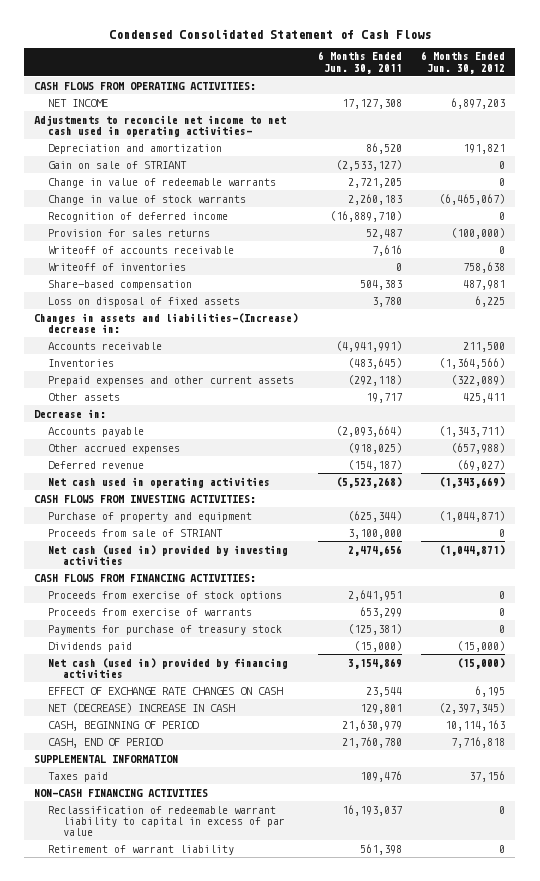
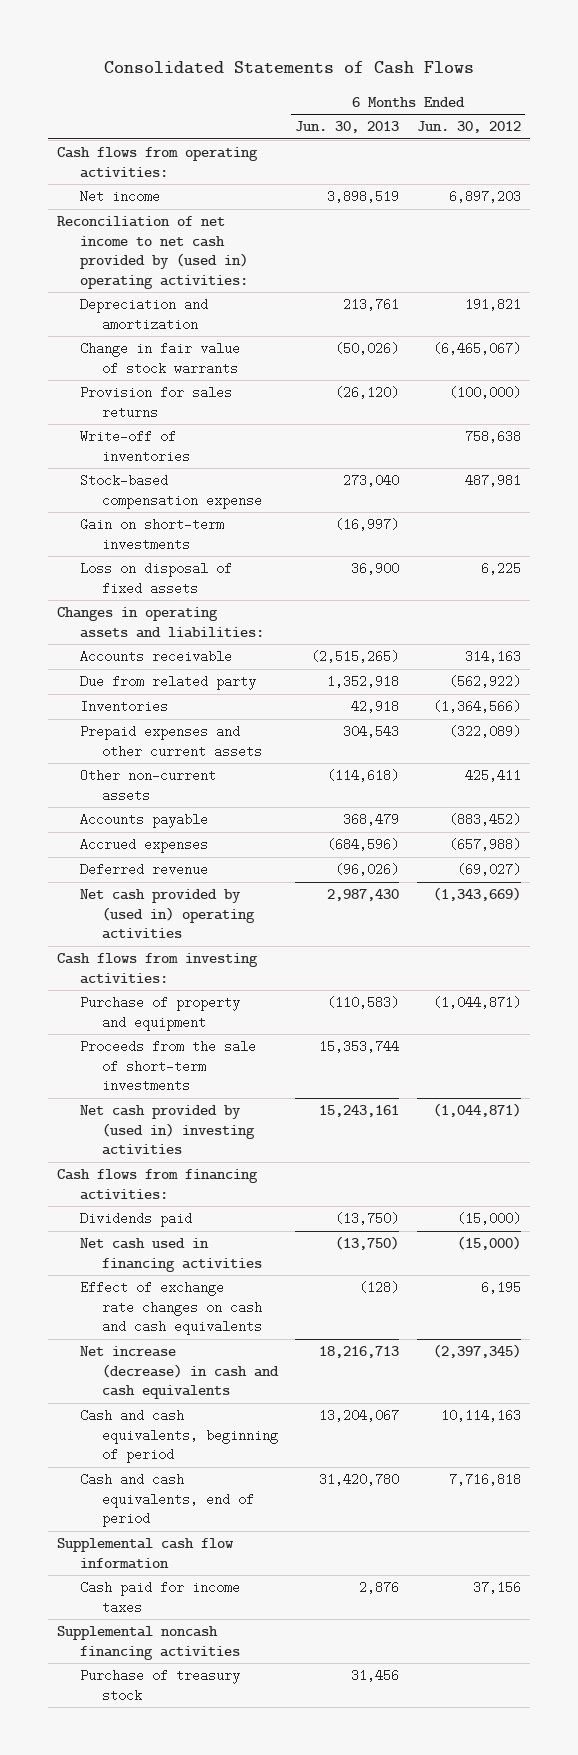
- Condensed Consolidated Statement of Cash Flows
+ Consolidated Statements of Cash Flows
- | 6 Months Ended Jun. 30, 2011 | 6 Months Ended Jun. 30, 2012
+ | 6 Months Ended Jun. 30, 2013 | 6 Months Ended Jun. 30, 2012
- CASH FLOWS FROM OPERATING ACTIVITIES:
- NET INCOME | 17,127,308 | 6,897,203
- Adjustments to reconcile net income to net cash used in operating activities-
+ Cash flows from operating activities:
+ Net income | 3,898,519 | 6,897,203
+ Reconciliation of net income to net cash provided by (used in) operating activities:
- Gain on sale of STRIANT | (2,533,127) | 0
- Change in value of redeemable warrants | 2,721,205 | 0
- Change in value of stock warrants | 2,260,183 | (6,465,067)
- Recognition of deferred income | (16,889,710) | 0
+ Change in fair value of stock warrants | (50,026) | (6,465,067)
- Writeoff of accounts receivable | 7,616 | 0
- Writeoff of inventories | 0 | 758,638
- Share-based compensation | 504,383 | 487,981
+ Write-off of inventories | | 758,638
+ Stock-based compensation expense | 273,040 | 487,981
+ Gain on short-term investments | (16,997) |
- Changes in assets and liabilities-(Increase) decrease in:
- Accounts receivable | (4,941,991) | 211,500
+ Changes in operating assets and liabilities:
+ Accounts receivable | (2,515,265) | 314,163
+ Due from related party | 1,352,918 | (562,922)
- Other assets | 19,717 | 425,411
- Decrease in:
- Accounts payable | (2,093,664) | (1,343,711)
- Other accrued expenses | (918,025) | (657,988)
+ Other non-current assets | (114,618) | 425,411
+ Accounts payable | 368,479 | (883,452)
+ Accrued expenses | (684,596) | (657,988)
- Net cash used in operating activities | (5,523,268) | (1,343,669)
- CASH FLOWS FROM INVESTING ACTIVITIES:
+ Net cash provided by (used in) operating activities | 2,987,430 | (1,343,669)
+ Cash flows from investing activities:
- Proceeds from sale of STRIANT | 3,100,000 | 0
- Net cash (used in) provided by investing activities | 2,474,656 | (1,044,871)
- CASH FLOWS FROM FINANCING ACTIVITIES:
- Proceeds from exercise of stock options | 2,641,951 | 0
- Proceeds from exercise of warrants | 653,299 | 0
- Payments for purchase of treasury stock | (125,381) | 0
+ Proceeds from the sale of short-term investments | 15,353,744 |
+ Net cash provided by (used in) investing activities | 15,243,161 | (1,044,871)
+ Cash flows from financing activities:
- Net cash (used in) provided by financing activities | 3,154,869 | (15,000)
- EFFECT OF EXCHANGE RATE CHANGES ON CASH | 23,544 | 6,195
- NET (DECREASE) INCREASE IN CASH | 129,801 | (2,397,345)
- CASH, BEGINNING OF PERIOD | 21,630,979 | 10,114,163
- CASH, END OF PERIOD | 21,760,780 | 7,716,818
- SUPPLEMENTAL INFORMATION
- Taxes paid | 109,476 | 37,156
- NON-CASH FINANCING ACTIVITIES
- Reclassification of redeemable warrant liability to capital in excess of par value | 16,193,037 | 0
- Retirement of warrant liability | 561,398 | 0
+ Net cash used in financing activities | (13,750) | (15,000)
+ Effect of exchange rate changes on cash and cash equivalents | (128) | 6,195
+ Net increase (decrease) in cash and cash equivalents | 18,216,713 | (2,397,345)
+ Cash and cash equivalents, beginning of period | 13,204,067 | 10,114,163
+ Cash and cash equivalents, end of period | 31,420,780 | 7,716,818
+ Supplemental cash flow information
+ Cash paid for income taxes | 2,876 | 37,156
+ Supplemental noncash financing activities
+ Purchase of treasury stock | 31,456 |

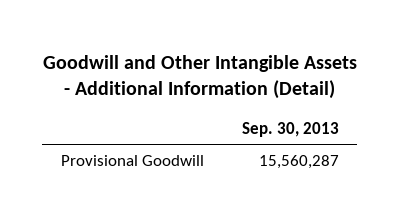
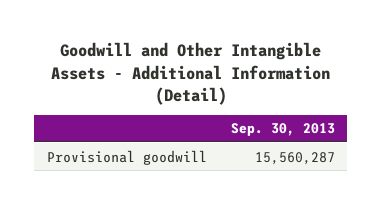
- Provisional Goodwill | 15,560,287
+ Provisional goodwill | 15,560,287

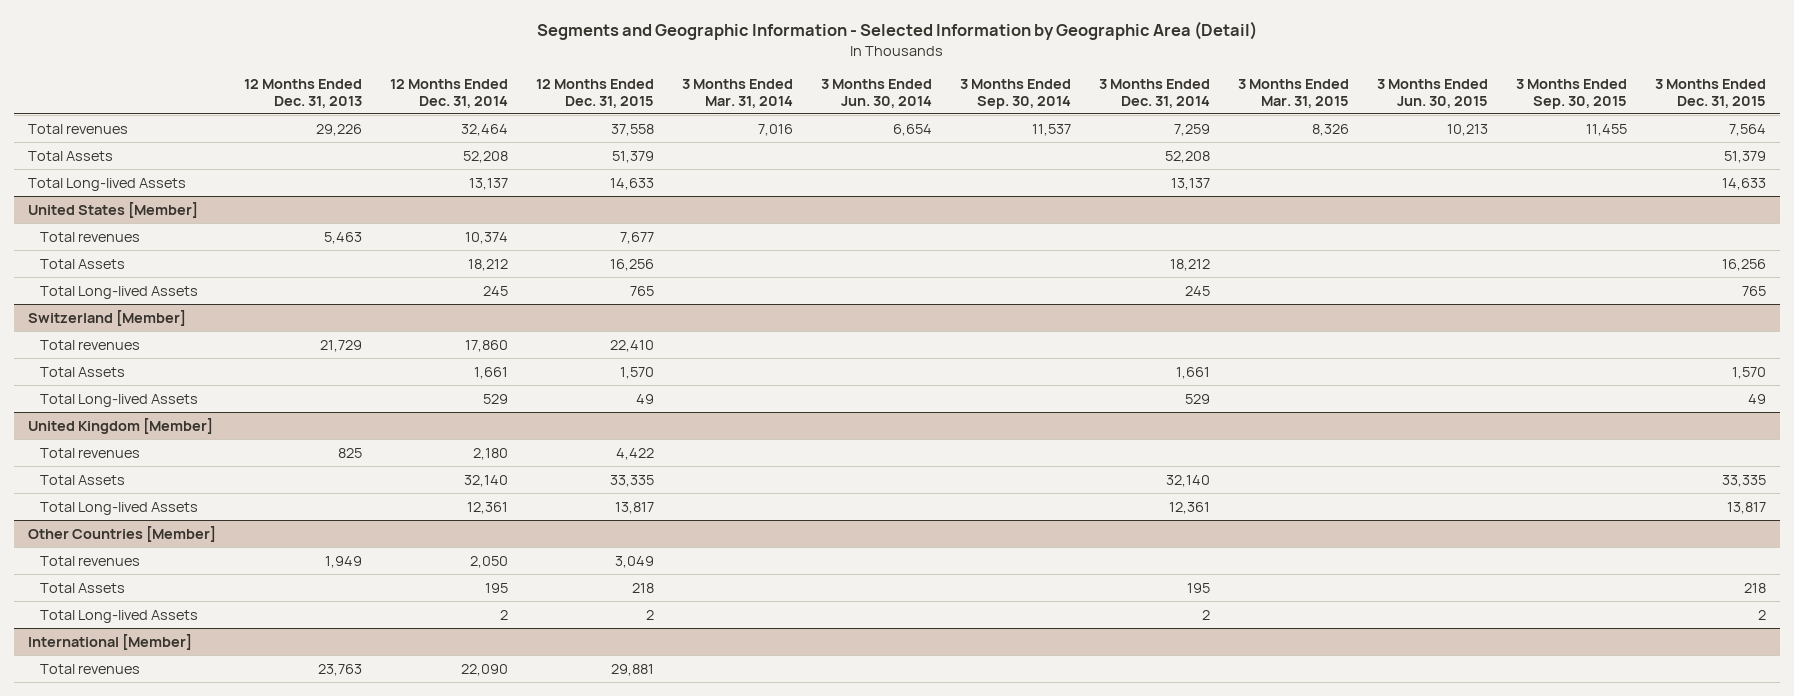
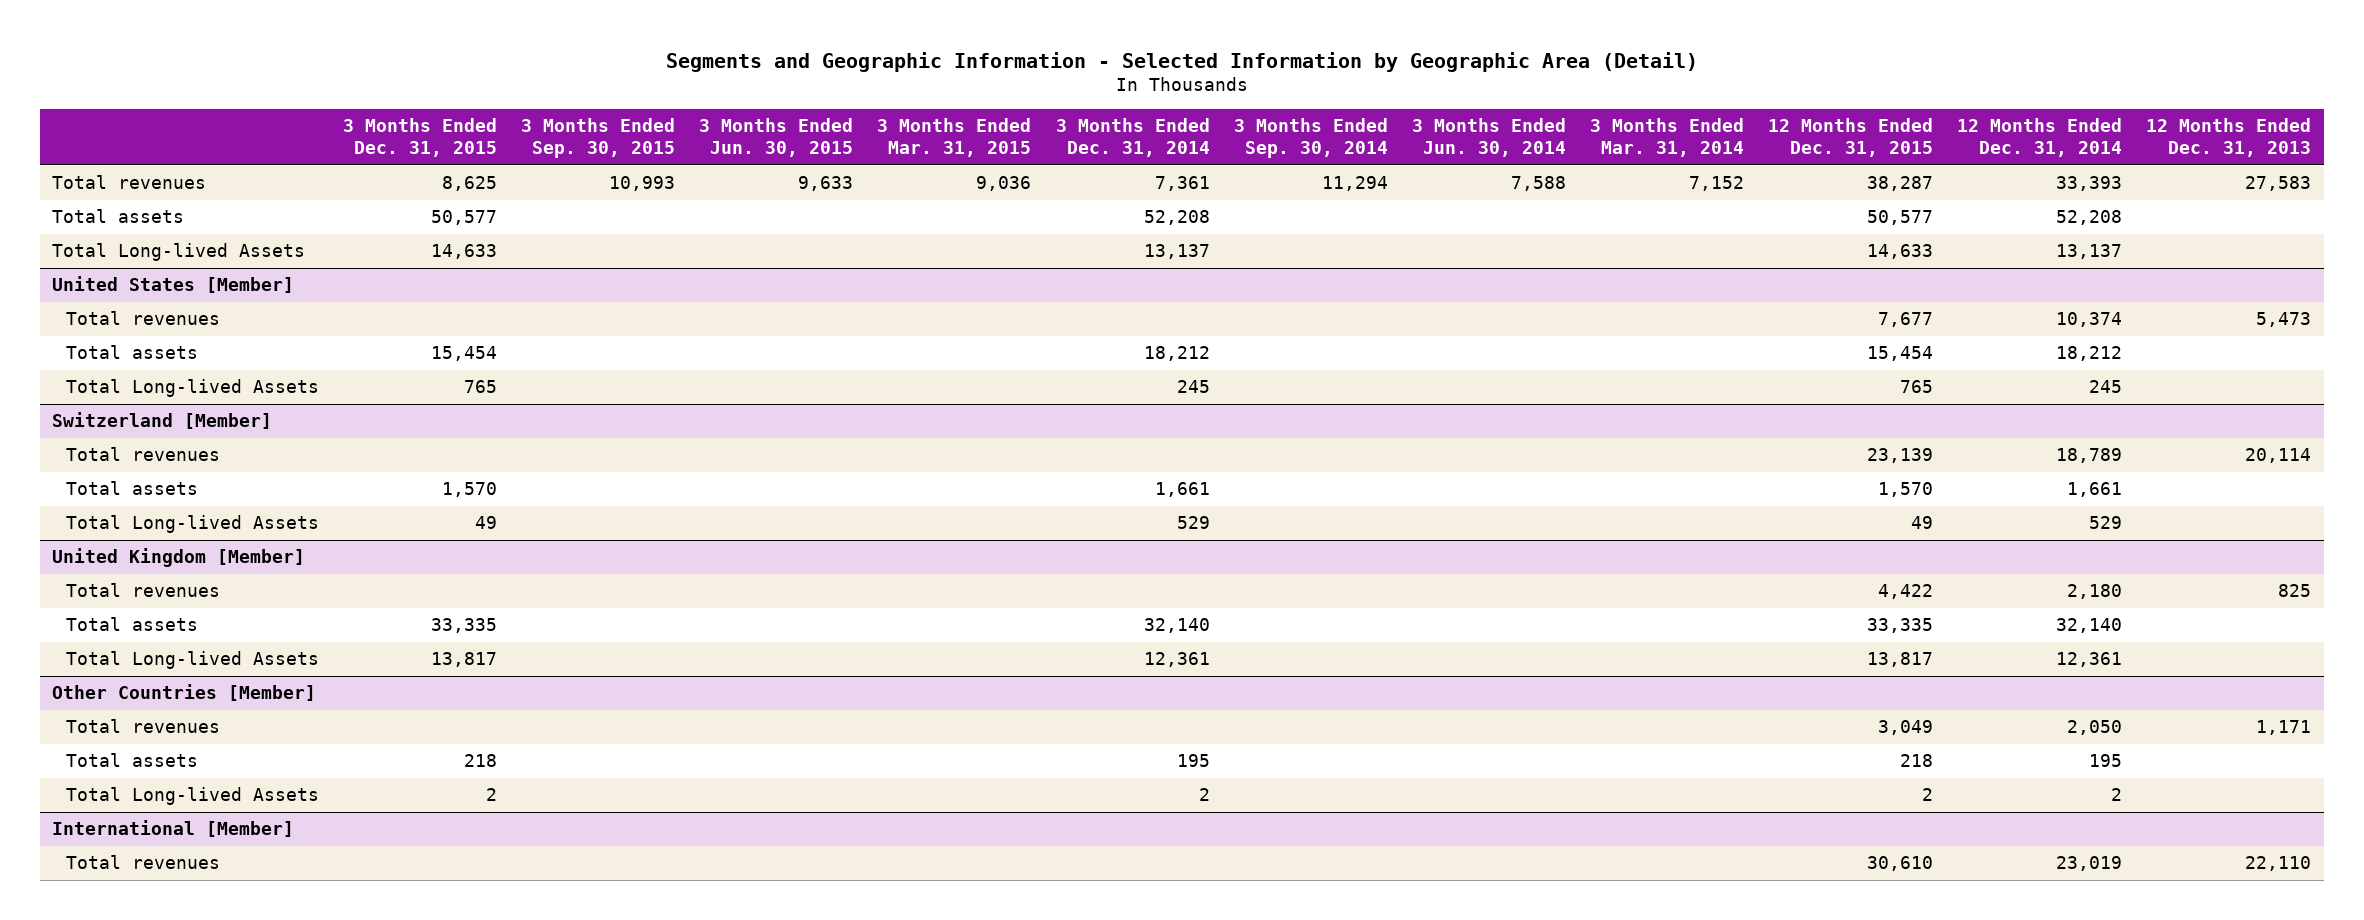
- | 12 Months Ended Dec. 31, 2013 | 12 Months Ended Dec. 31, 2014 | 12 Months Ended Dec. 31, 2015 | 3 Months Ended Mar. 31, 2014 | 3 Months Ended Jun. 30, 2014 | 3 Months Ended Sep. 30, 2014 | 3 Months Ended Dec. 31, 2014 | 3 Months Ended Mar. 31, 2015 | 3 Months Ended Jun. 30, 2015 | 3 Months Ended Sep. 30, 2015 | 3 Months Ended Dec. 31, 2015
+ | 3 Months Ended Dec. 31, 2015 | 3 Months Ended Sep. 30, 2015 | 3 Months Ended Jun. 30, 2015 | 3 Months Ended Mar. 31, 2015 | 3 Months Ended Dec. 31, 2014 | 3 Months Ended Sep. 30, 2014 | 3 Months Ended Jun. 30, 2014 | 3 Months Ended Mar. 31, 2014 | 12 Months Ended Dec. 31, 2015 | 12 Months Ended Dec. 31, 2014 | 12 Months Ended Dec. 31, 2013
- Total revenues | 29,226 | 32,464 | 37,558 | 7,016 | 6,654 | 11,537 | 7,259 | 8,326 | 10,213 | 11,455 | 7,564
- Total Assets | | 52,208 | 51,379 | | | | 52,208 | | | | 51,379
+ Total revenues | 8,625 | 10,993 | 9,633 | 9,036 | 7,361 | 11,294 | 7,588 | 7,152 | 38,287 | 33,393 | 27,583
+ Total assets | 50,577 | | | | 52,208 | | | | 50,577 | 52,208 |
@ United States [Member]
- Total revenues | 5,463 | 10,374 | 7,677 | | | | | | | |
- Total Assets | | 18,212 | 16,256 | | | | 18,212 | | | | 16,256
+ Total revenues | | | | | | | | | 7,677 | 10,374 | 5,473
+ Total assets | 15,454 | | | | 18,212 | | | | 15,454 | 18,212 |
@ Switzerland [Member]
- Total revenues | 21,729 | 17,860 | 22,410 | | | | | | | |
- Total Assets | | 1,661 | 1,570 | | | | 1,661 | | | | 1,570
+ Total revenues | | | | | | | | | 23,139 | 18,789 | 20,114
+ Total assets | 1,570 | | | | 1,661 | | | | 1,570 | 1,661 |
@ United Kingdom [Member]
- Total Assets | | 32,140 | 33,335 | | | | 32,140 | | | | 33,335
+ Total assets | 33,335 | | | | 32,140 | | | | 33,335 | 32,140 |
@ Other Countries [Member]
- Total revenues | 1,949 | 2,050 | 3,049 | | | | | | | |
- Total Assets | | 195 | 218 | | | | 195 | | | | 218
+ Total revenues | | | | | | | | | 3,049 | 2,050 | 1,171
+ Total assets | 218 | | | | 195 | | | | 218 | 195 |
@ International [Member]
- Total revenues | 23,763 | 22,090 | 29,881 | | | | | | | |
+ Total revenues | | | | | | | | | 30,610 | 23,019 | 22,110

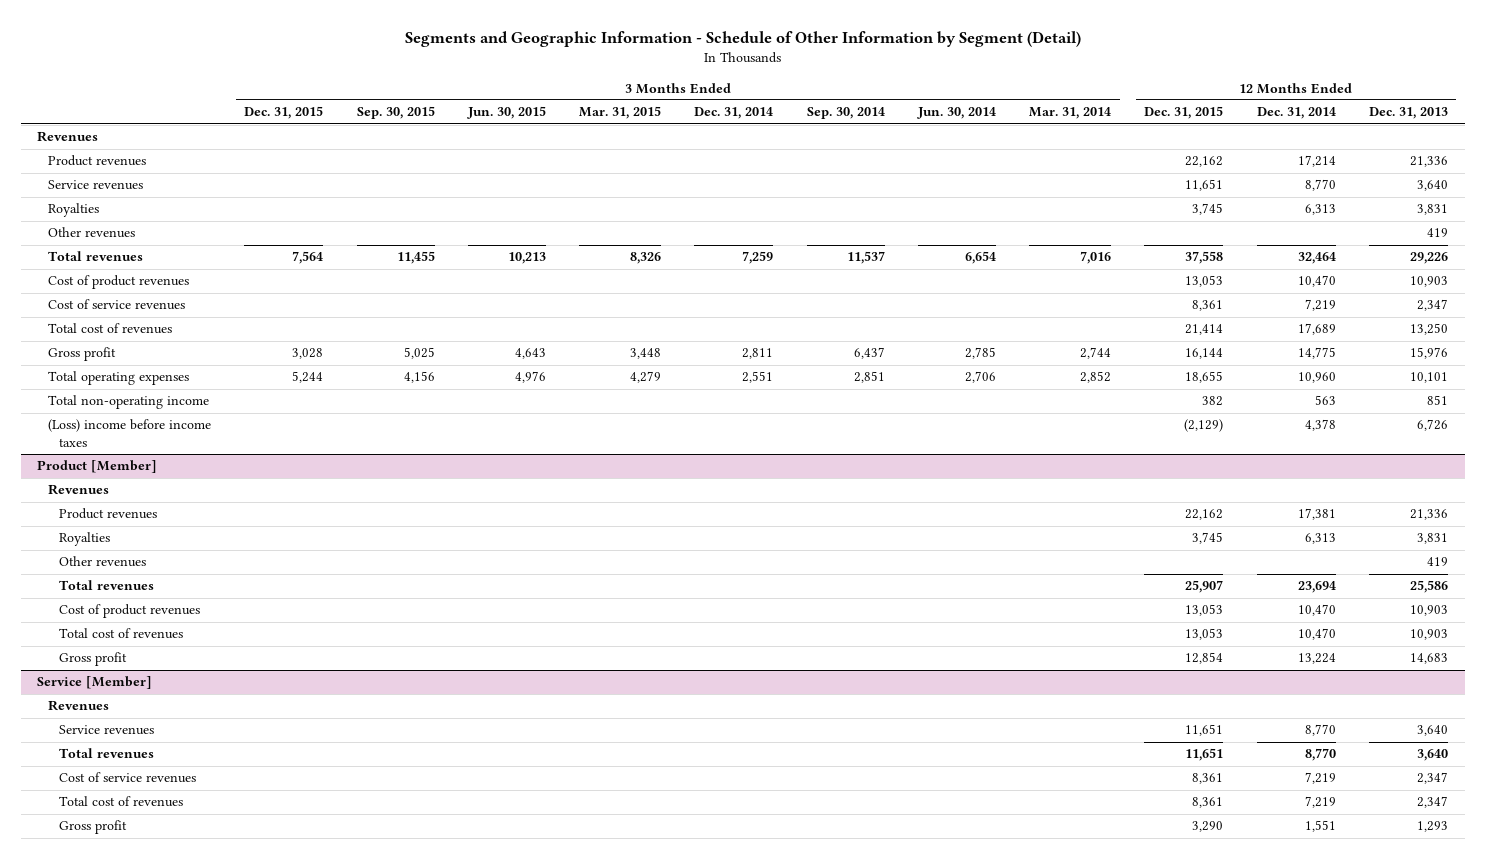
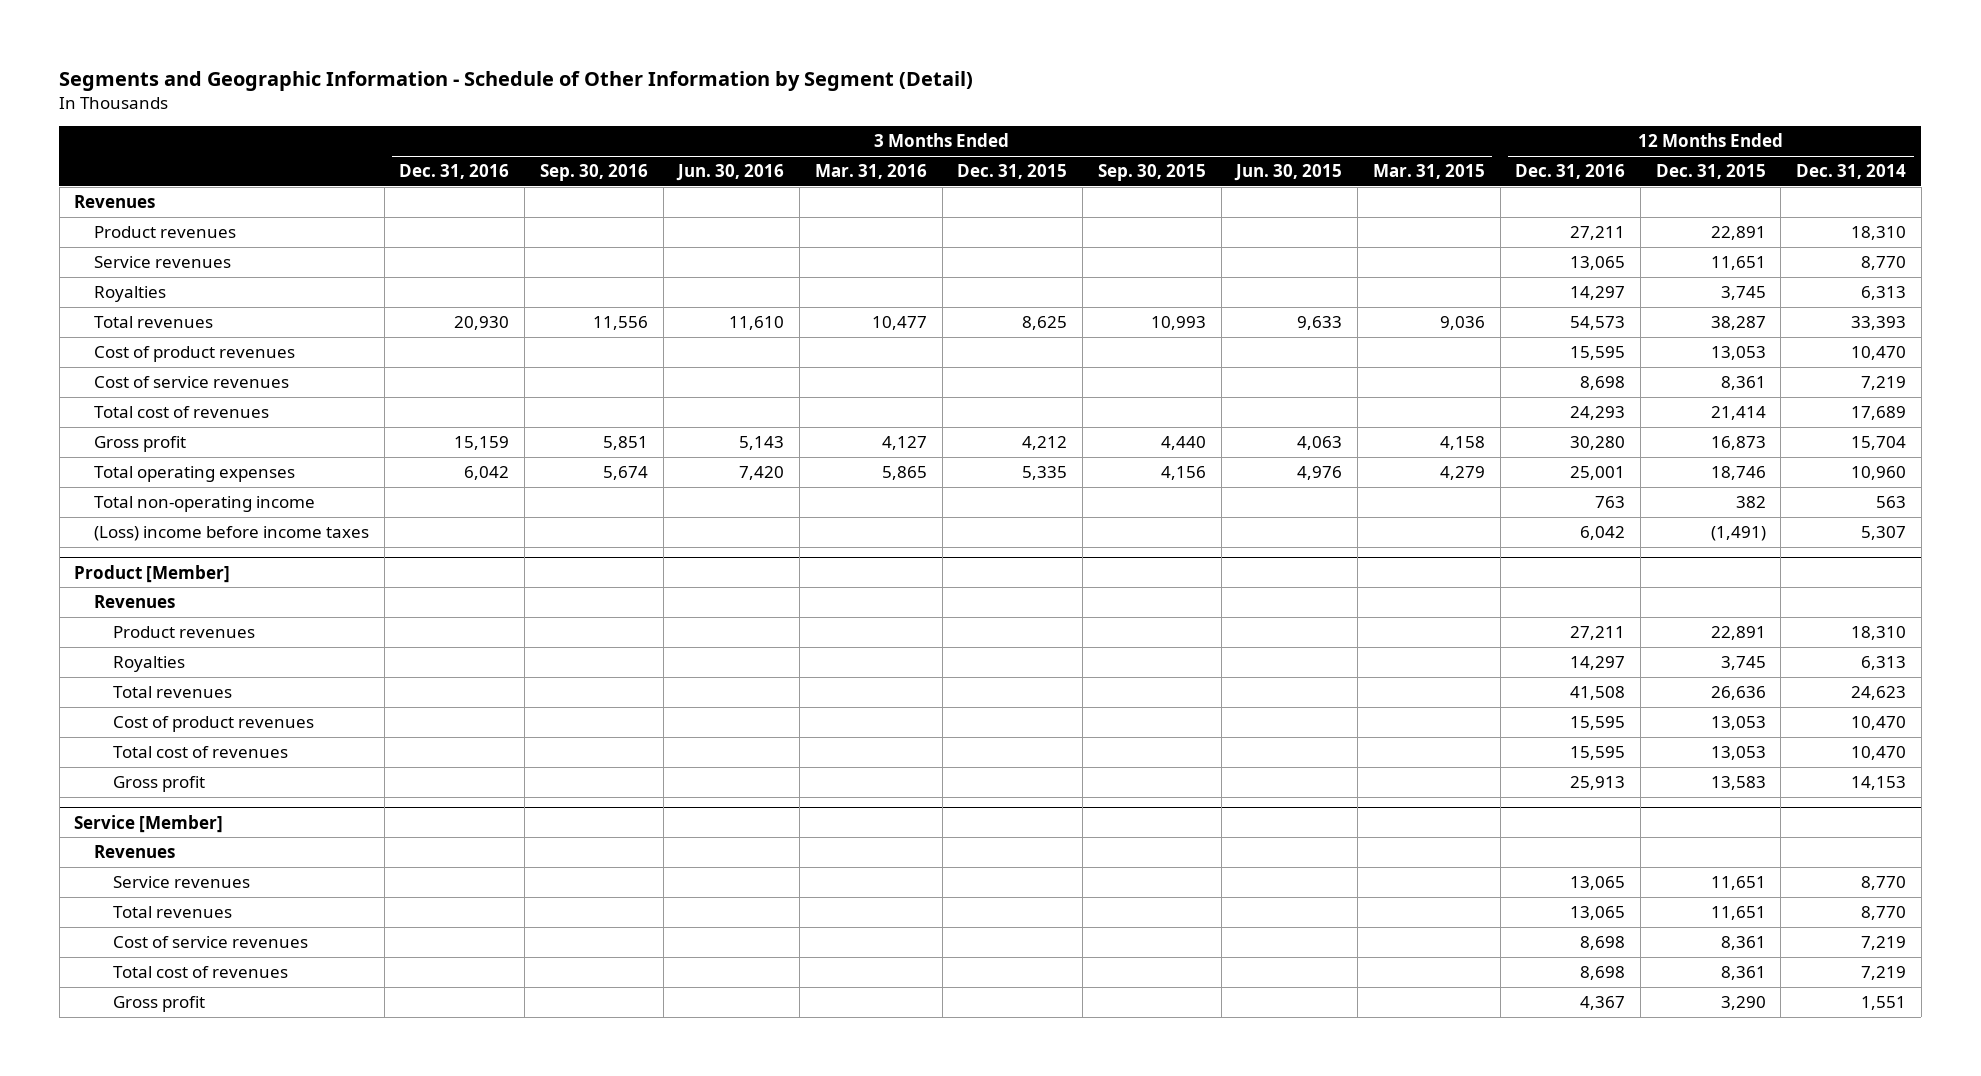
- | 3 Months Ended Dec. 31, 2015 | 3 Months Ended Sep. 30, 2015 | 3 Months Ended Jun. 30, 2015 | 3 Months Ended Mar. 31, 2015 | 3 Months Ended Dec. 31, 2014 | 3 Months Ended Sep. 30, 2014 | 3 Months Ended Jun. 30, 2014 | 3 Months Ended Mar. 31, 2014 | 12 Months Ended Dec. 31, 2015 | 12 Months Ended Dec. 31, 2014 | 12 Months Ended Dec. 31, 2013
+ | 3 Months Ended Dec. 31, 2016 | 3 Months Ended Sep. 30, 2016 | 3 Months Ended Jun. 30, 2016 | 3 Months Ended Mar. 31, 2016 | 3 Months Ended Dec. 31, 2015 | 3 Months Ended Sep. 30, 2015 | 3 Months Ended Jun. 30, 2015 | 3 Months Ended Mar. 31, 2015 | 12 Months Ended Dec. 31, 2016 | 12 Months Ended Dec. 31, 2015 | 12 Months Ended Dec. 31, 2014
- Product revenues | | | | | | | | | 22,162 | 17,214 | 21,336
+ Product revenues | | | | | | | | | 27,211 | 22,891 | 18,310
- Other revenues | | | | | | | | | | | 419
- Total revenues | 7,564 | 11,455 | 10,213 | 8,326 | 7,259 | 11,537 | 6,654 | 7,016 | 37,558 | 32,464 | 29,226
+ Total revenues | 20,930 | 11,556 | 11,610 | 10,477 | 8,625 | 10,993 | 9,633 | 9,036 | 54,573 | 38,287 | 33,393
- Gross profit | 3,028 | 5,025 | 4,643 | 3,448 | 2,811 | 6,437 | 2,785 | 2,744 | 16,144 | 14,775 | 15,976
- Total operating expenses | 5,244 | 4,156 | 4,976 | 4,279 | 2,551 | 2,851 | 2,706 | 2,852 | 18,655 | 10,960 | 10,101
+ Gross profit | 15,159 | 5,851 | 5,143 | 4,127 | 4,212 | 4,440 | 4,063 | 4,158 | 30,280 | 16,873 | 15,704
+ Total operating expenses | 6,042 | 5,674 | 7,420 | 5,865 | 5,335 | 4,156 | 4,976 | 4,279 | 25,001 | 18,746 | 10,960
- (Loss) income before income taxes | | | | | | | | | (2,129) | 4,378 | 6,726
+ (Loss) income before income taxes | | | | | | | | | 6,042 | (1,491) | 5,307
@ Product [Member]
- Product revenues | | | | | | | | | 22,162 | 17,381 | 21,336
+ Product revenues | | | | | | | | | 27,211 | 22,891 | 18,310
- Other revenues | | | | | | | | | | | 419
- Total revenues | | | | | | | | | 25,907 | 23,694 | 25,586
+ Total revenues | | | | | | | | | 41,508 | 26,636 | 24,623
- Gross profit | | | | | | | | | 12,854 | 13,224 | 14,683
+ Gross profit | | | | | | | | | 25,913 | 13,583 | 14,153

